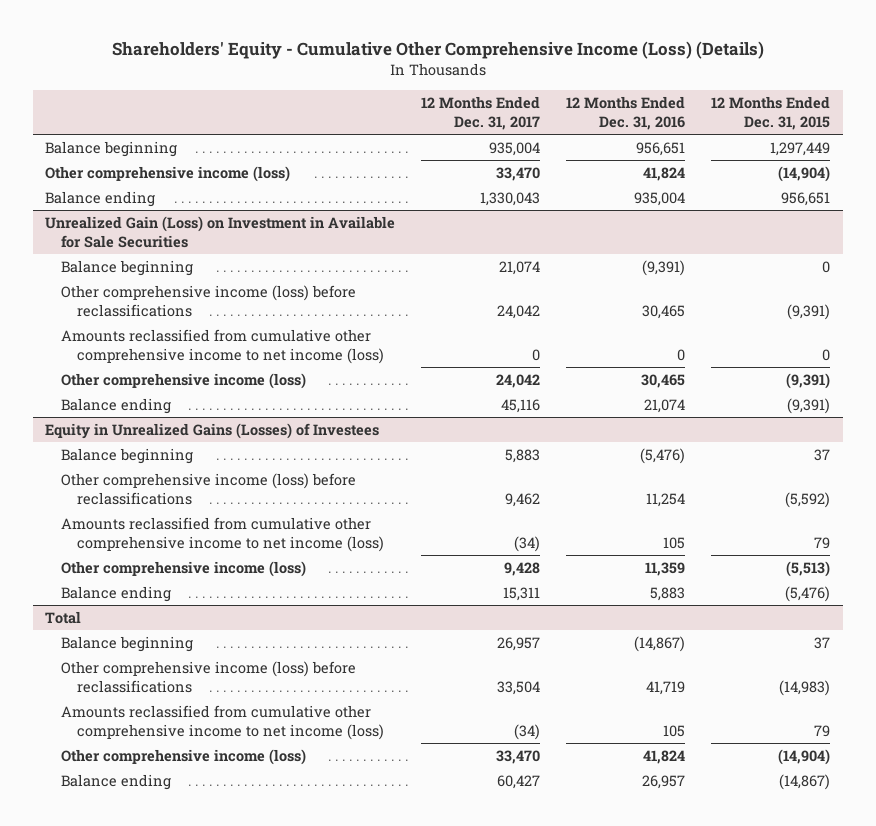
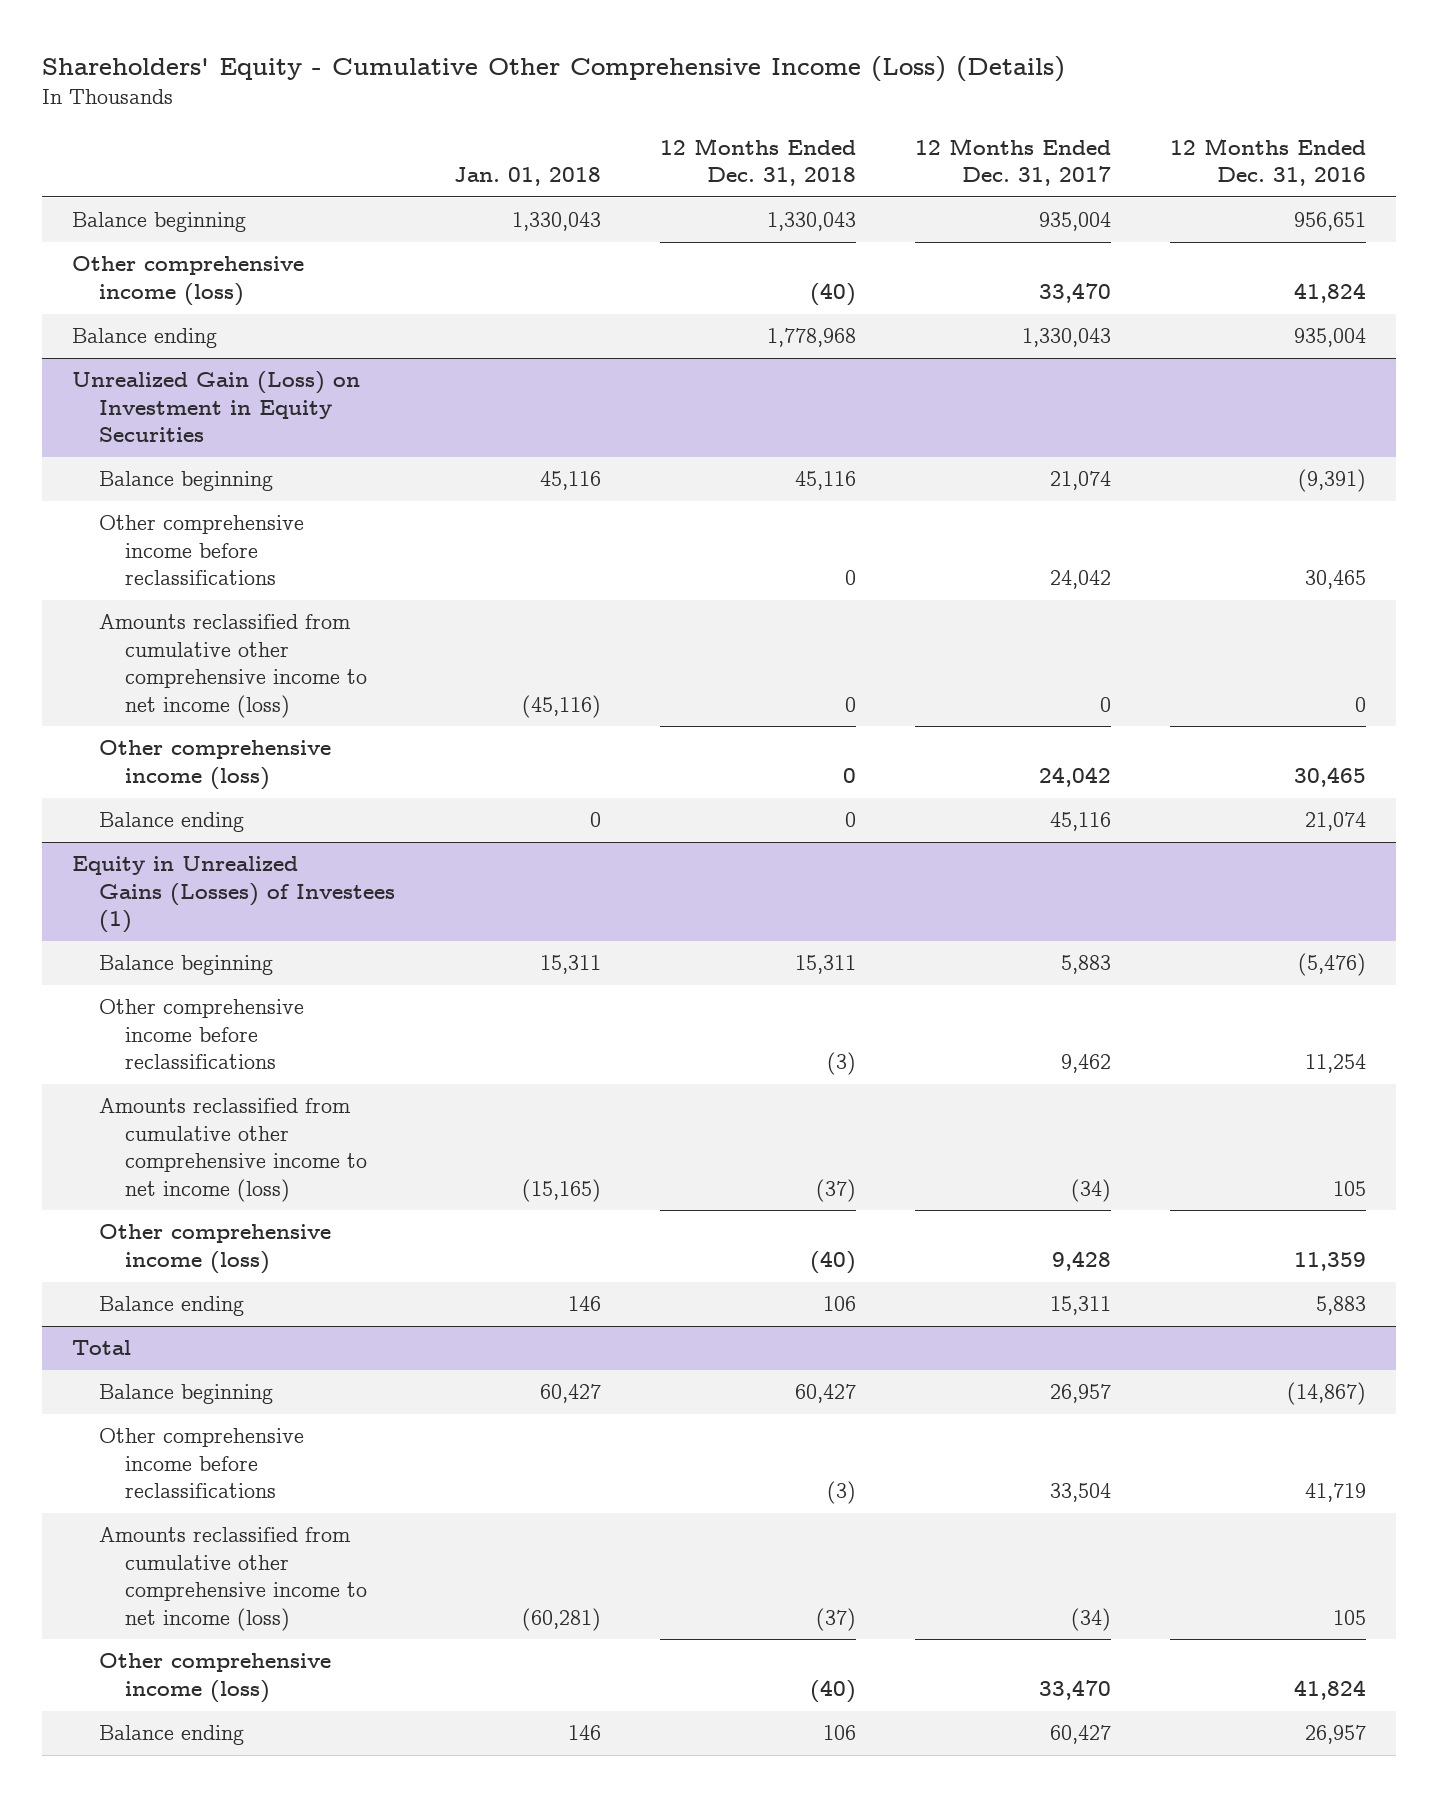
- | 12 Months Ended Dec. 31, 2017 | 12 Months Ended Dec. 31, 2016 | 12 Months Ended Dec. 31, 2015
+ | Jan. 01, 2018 | 12 Months Ended Dec. 31, 2018 | 12 Months Ended Dec. 31, 2017 | 12 Months Ended Dec. 31, 2016
- Unrealized Gain (Loss) on Investment in Available for Sale Securities
+ Unrealized Gain (Loss) on Investment in Equity Securities
- Other comprehensive income (loss) before reclassifications | 24,042 | 30,465 | (9,391)
+ Other comprehensive income before reclassifications | | 0 | 24,042 | 30,465
- Equity in Unrealized Gains (Losses) of Investees
+ Equity in Unrealized Gains (Losses) of Investees (1)
- Other comprehensive income (loss) before reclassifications | 9,462 | 11,254 | (5,592)
+ Other comprehensive income before reclassifications | | (3) | 9,462 | 11,254
@ Total
- Other comprehensive income (loss) before reclassifications | 33,504 | 41,719 | (14,983)
+ Other comprehensive income before reclassifications | | (3) | 33,504 | 41,719

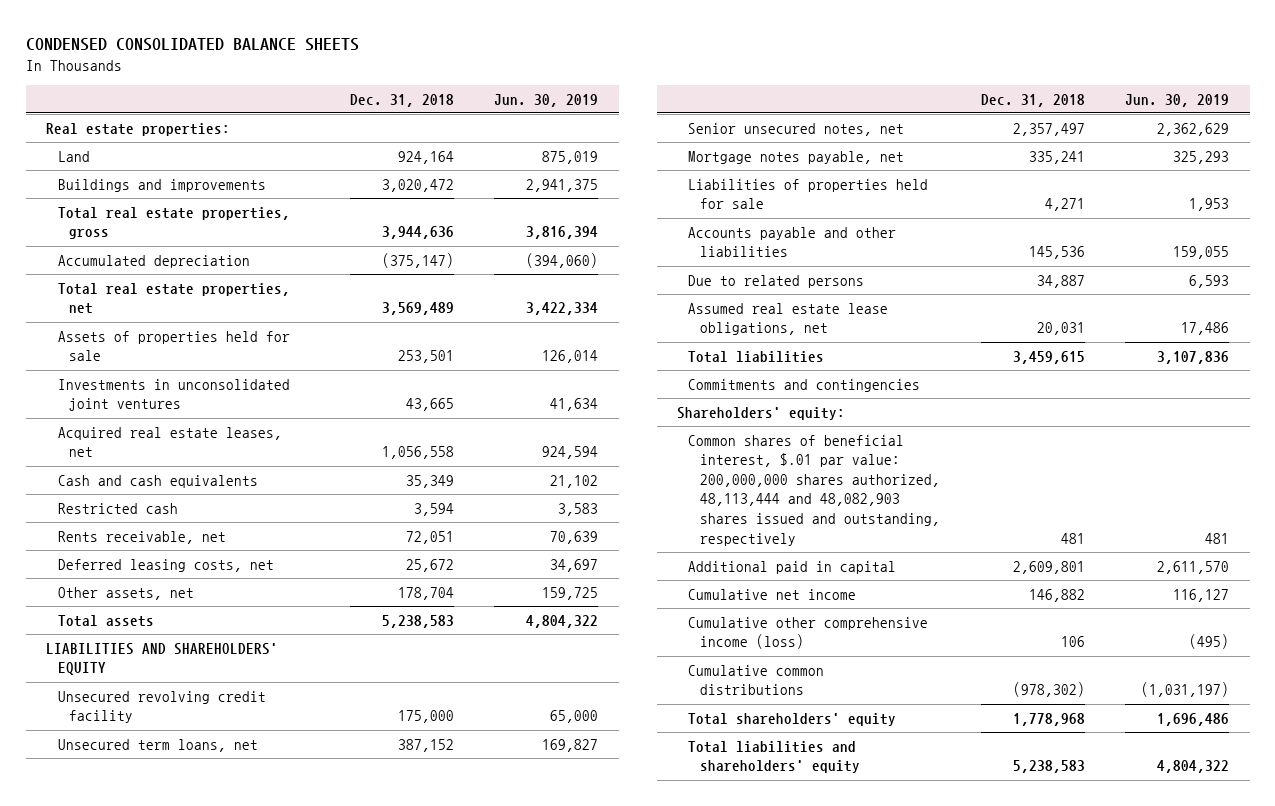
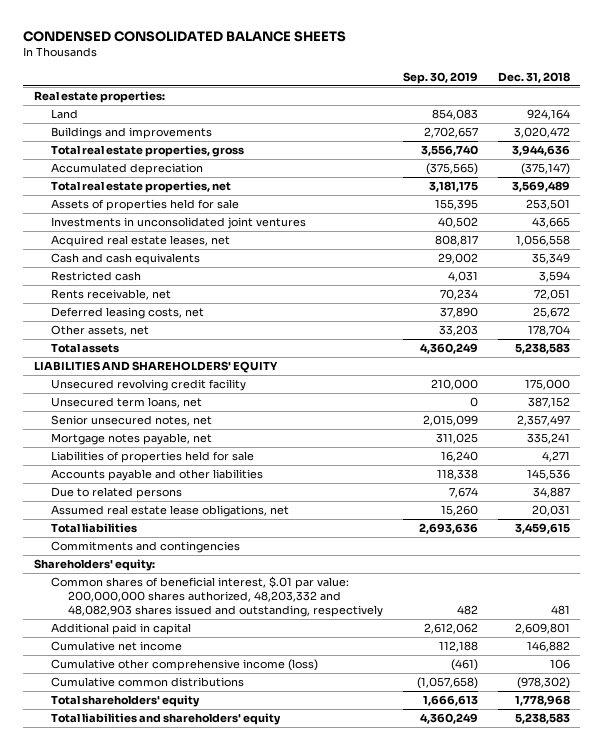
- | Dec. 31, 2018 | Jun. 30, 2019
+ | Sep. 30, 2019 | Dec. 31, 2018
- Common shares of beneficial interest, $.01 par value: 200,000,000 shares authorized, 48,113,444 and 48,082,903 shares issued and outstanding, respectively | 481 | 481
+ Common shares of beneficial interest, $.01 par value: 200,000,000 shares authorized, 48,203,332 and 48,082,903 shares issued and outstanding, respectively | 482 | 481

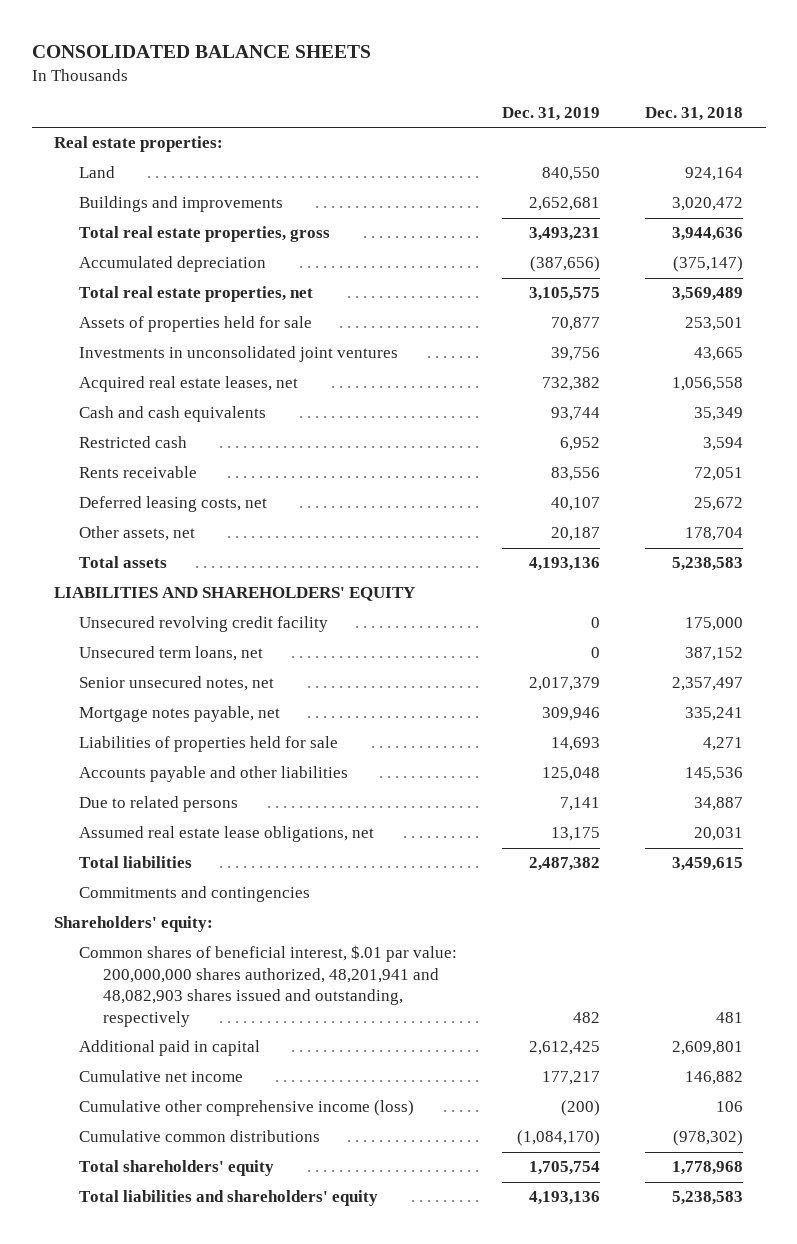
- CONDENSED CONSOLIDATED BALANCE SHEETS
+ CONSOLIDATED BALANCE SHEETS
- | Sep. 30, 2019 | Dec. 31, 2018
+ | Dec. 31, 2019 | Dec. 31, 2018
- Rents receivable, net | 70,234 | 72,051
+ Rents receivable | 83,556 | 72,051
- Common shares of beneficial interest, $.01 par value: 200,000,000 shares authorized, 48,203,332 and 48,082,903 shares issued and outstanding, respectively | 482 | 481
+ Common shares of beneficial interest, $.01 par value: 200,000,000 shares authorized, 48,201,941 and 48,082,903 shares issued and outstanding, respectively | 482 | 481

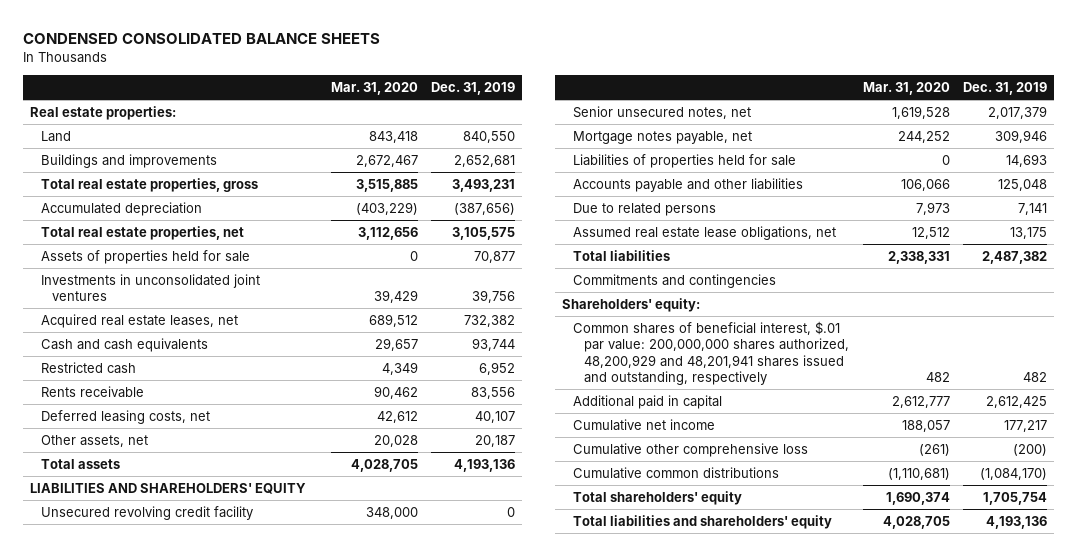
- CONSOLIDATED BALANCE SHEETS
+ CONDENSED CONSOLIDATED BALANCE SHEETS
- | Dec. 31, 2019 | Dec. 31, 2018
+ | Mar. 31, 2020 | Dec. 31, 2019
- Unsecured term loans, net | 0 | 387,152
- Common shares of beneficial interest, $.01 par value: 200,000,000 shares authorized, 48,201,941 and 48,082,903 shares issued and outstanding, respectively | 482 | 481
+ Common shares of beneficial interest, $.01 par value: 200,000,000 shares authorized, 48,200,929 and 48,201,941 shares issued and outstanding, respectively | 482 | 482
- Cumulative other comprehensive income (loss) | (200) | 106
+ Cumulative other comprehensive loss | (261) | (200)

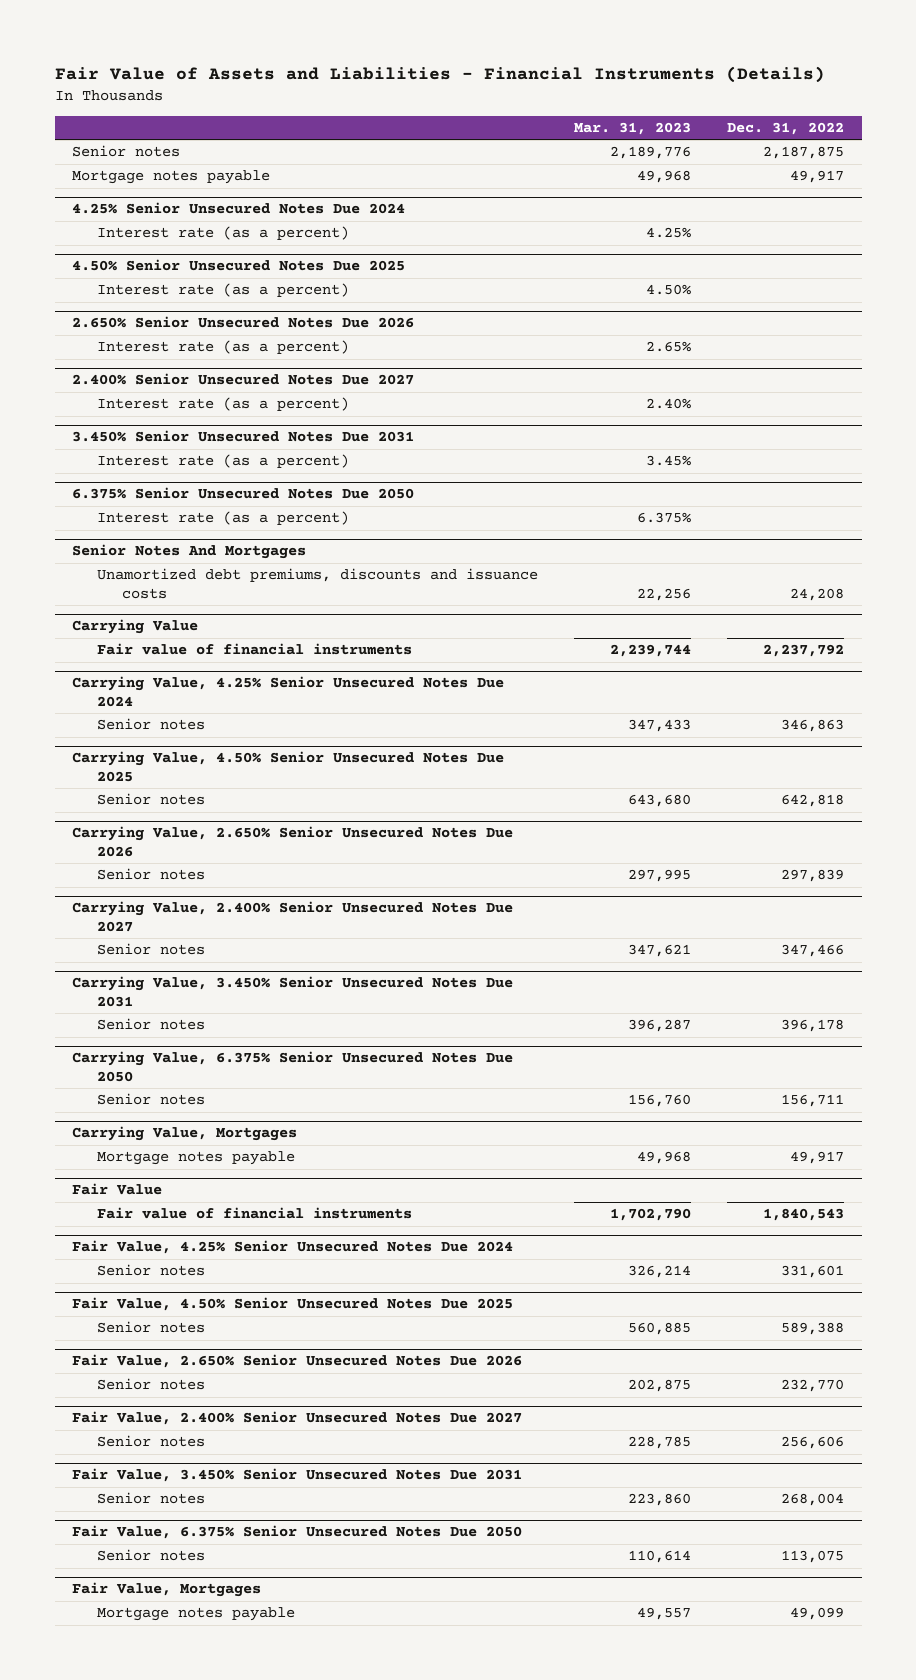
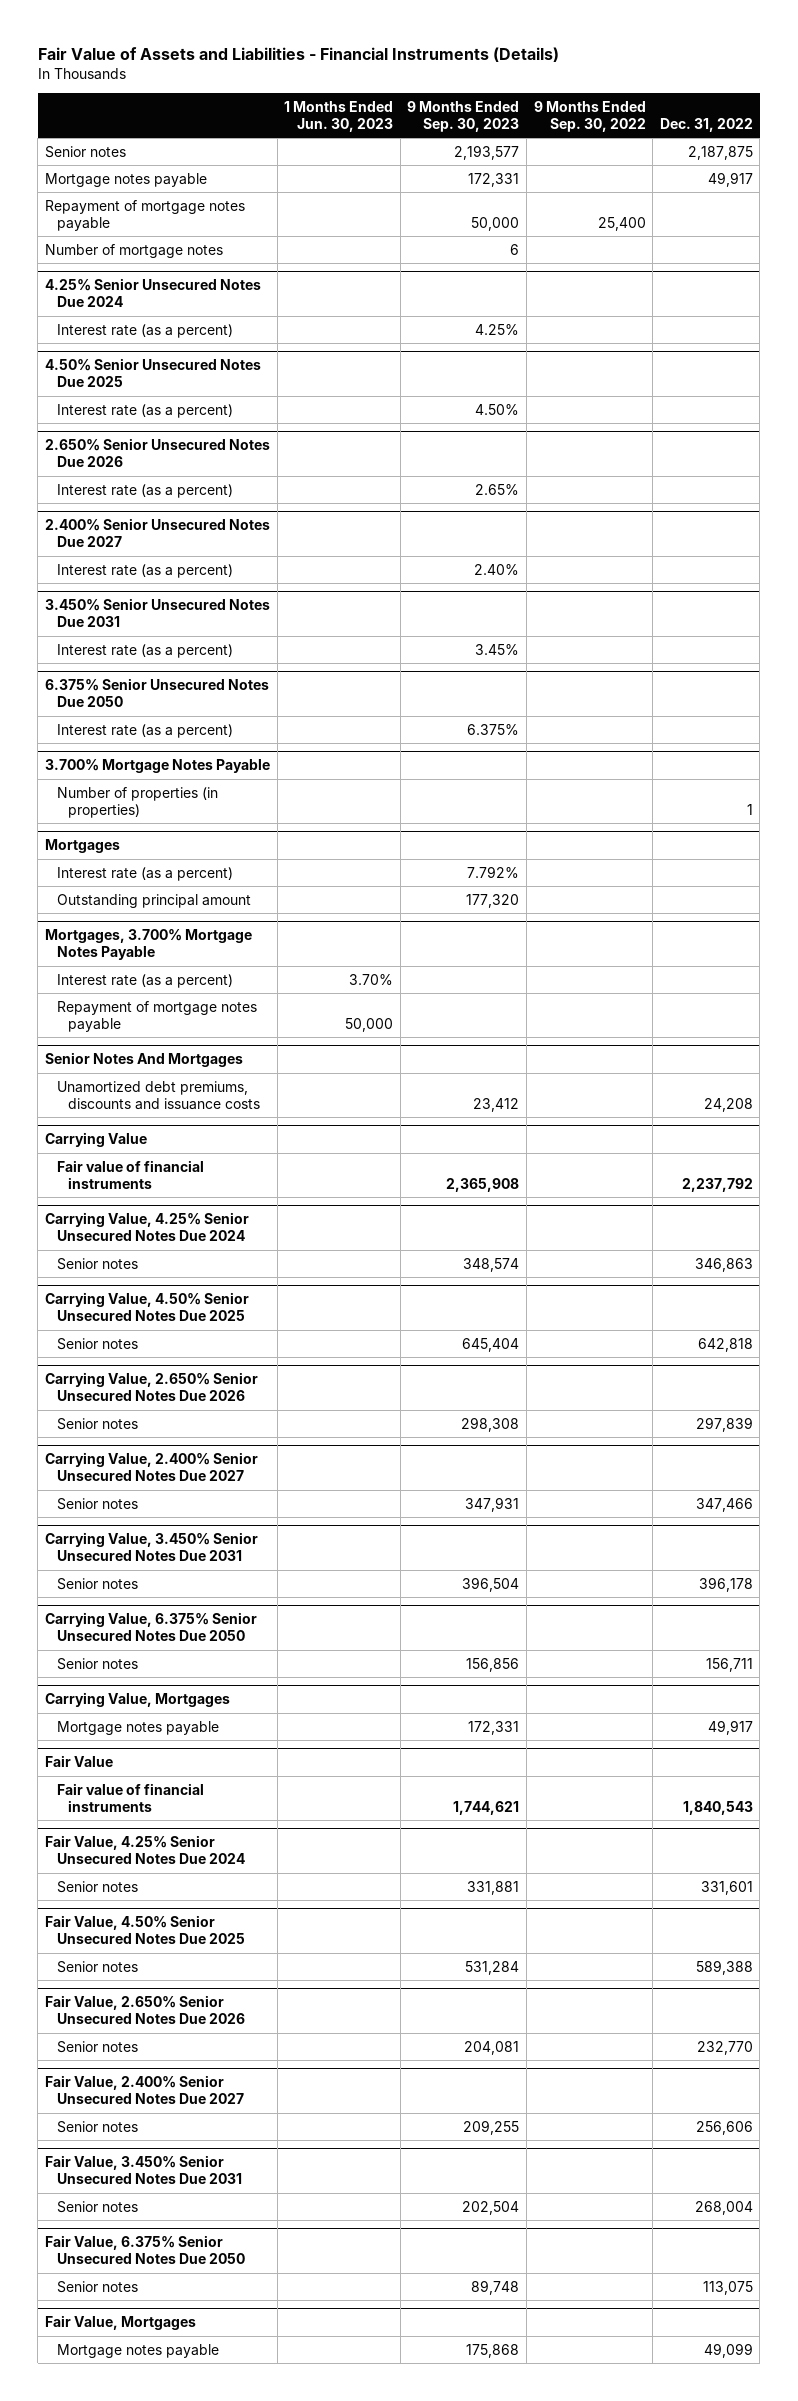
- | Mar. 31, 2023 | Dec. 31, 2022
+ | 1 Months Ended Jun. 30, 2023 | 9 Months Ended Sep. 30, 2023 | 9 Months Ended Sep. 30, 2022 | Dec. 31, 2022
+ Repayment of mortgage notes payable | | 50,000 | 25,400 |
+ Number of mortgage notes | | 6 | |
+ 3.700% Mortgage Notes Payable
+ Number of properties (in properties) | | | | 1
+ Mortgages
+ Interest rate (as a percent) | | 7.792% | |
+ Outstanding principal amount | | 177,320 | |
+ Mortgages, 3.700% Mortgage Notes Payable
+ Interest rate (as a percent) | 3.70% | | |
+ Repayment of mortgage notes payable | 50,000 | | |

